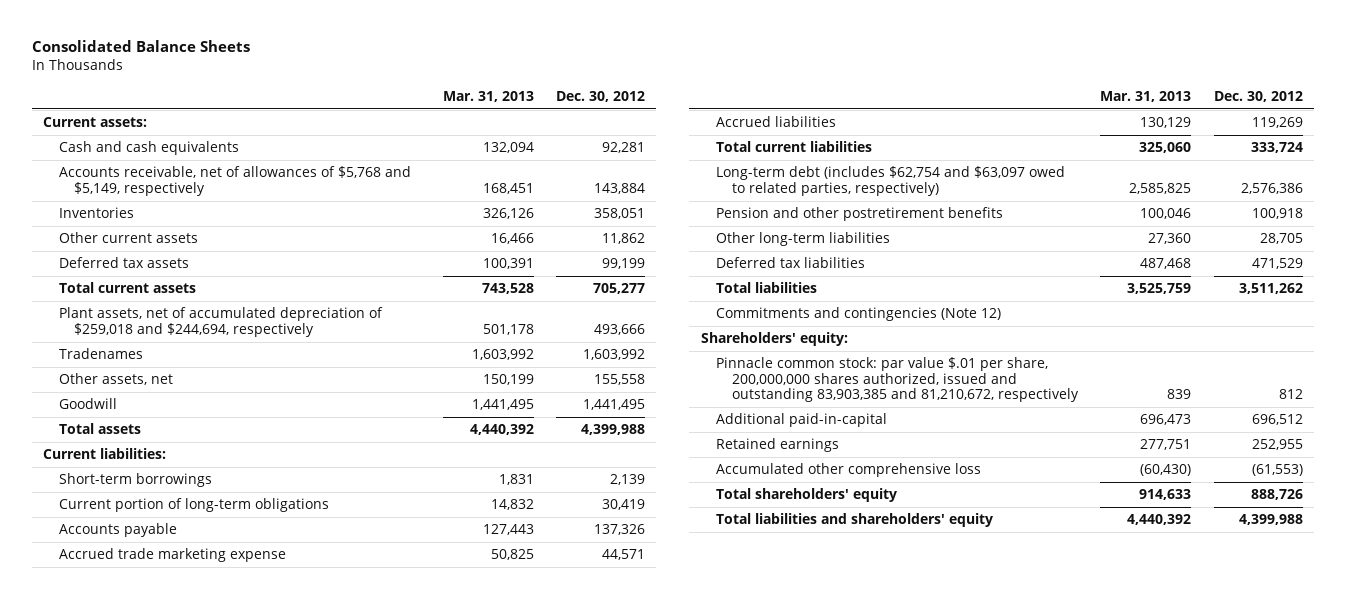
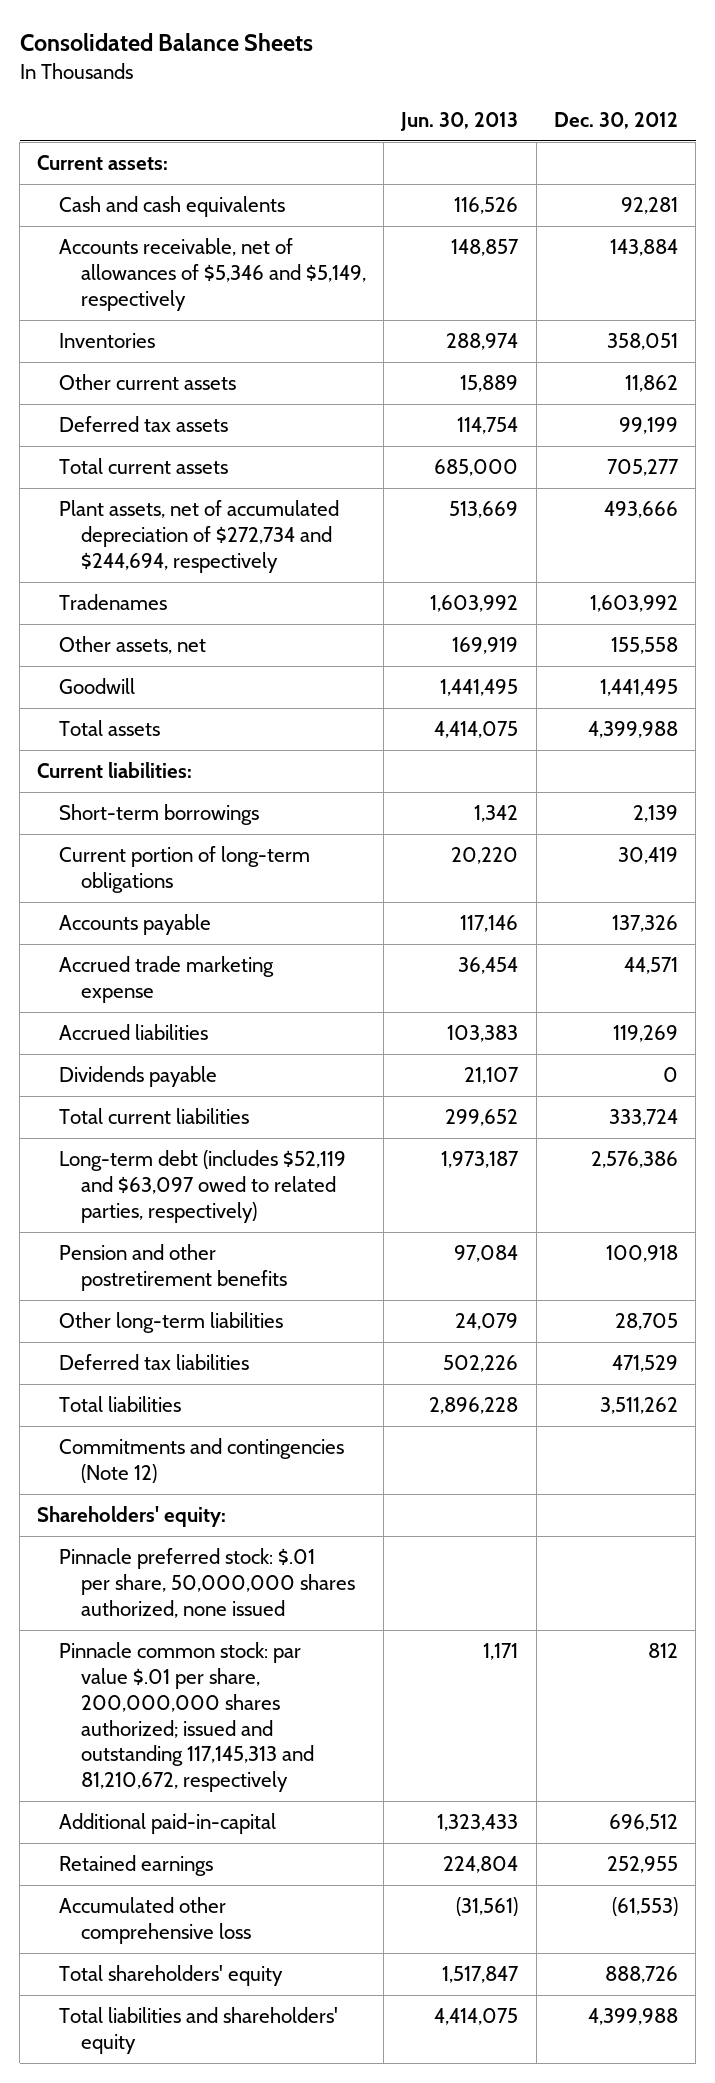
- | Mar. 31, 2013 | Dec. 30, 2012
+ | Jun. 30, 2013 | Dec. 30, 2012
- Accounts receivable, net of allowances of $5,768 and $5,149, respectively | 168,451 | 143,884
+ Accounts receivable, net of allowances of $5,346 and $5,149, respectively | 148,857 | 143,884
- Plant assets, net of accumulated depreciation of $259,018 and $244,694, respectively | 501,178 | 493,666
+ Plant assets, net of accumulated depreciation of $272,734 and $244,694, respectively | 513,669 | 493,666
+ Dividends payable | 21,107 | 0
- Long-term debt (includes $62,754 and $63,097 owed to related parties, respectively) | 2,585,825 | 2,576,386
+ Long-term debt (includes $52,119 and $63,097 owed to related parties, respectively) | 1,973,187 | 2,576,386
- Pinnacle common stock: par value $.01 per share, 200,000,000 shares authorized, issued and outstanding 83,903,385 and 81,210,672, respectively | 839 | 812
+ Pinnacle preferred stock: $.01 per share, 50,000,000 shares authorized, none issued
+ Pinnacle common stock: par value $.01 per share, 200,000,000 shares authorized; issued and outstanding 117,145,313 and 81,210,672, respectively | 1,171 | 812

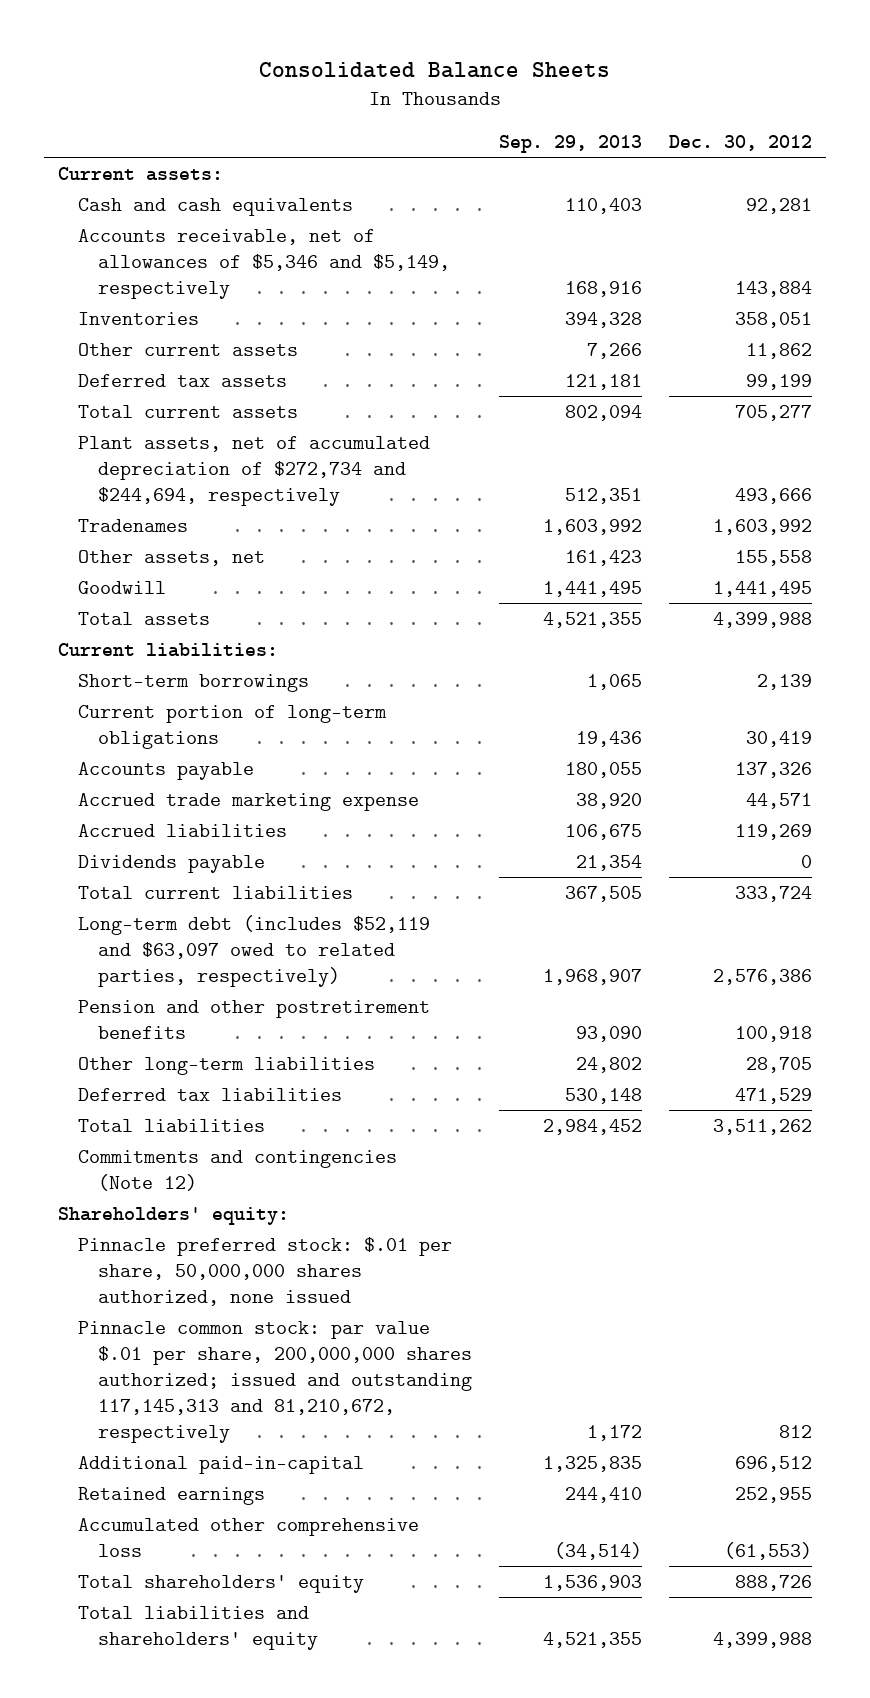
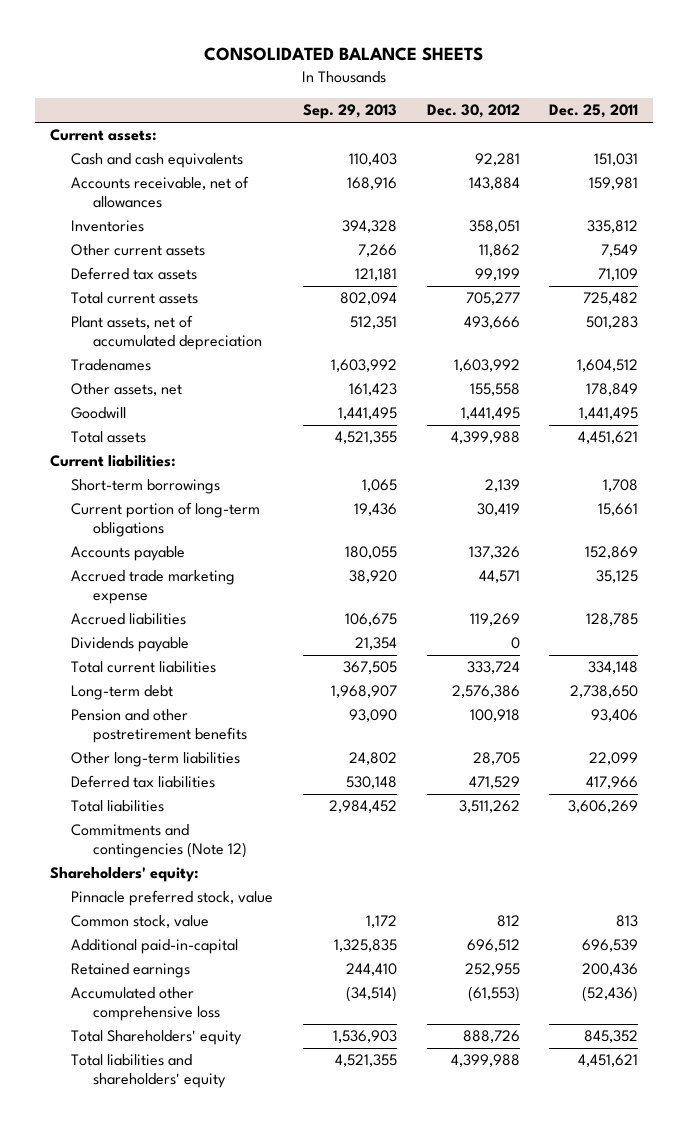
- Consolidated Balance Sheets
+ CONSOLIDATED BALANCE SHEETS
- | Sep. 29, 2013 | Dec. 30, 2012
+ | Sep. 29, 2013 | Dec. 30, 2012 | Dec. 25, 2011
- Accounts receivable, net of allowances of $5,346 and $5,149, respectively | 168,916 | 143,884
+ Accounts receivable, net of allowances | 168,916 | 143,884 | 159,981
- Plant assets, net of accumulated depreciation of $272,734 and $244,694, respectively | 512,351 | 493,666
+ Plant assets, net of accumulated depreciation | 512,351 | 493,666 | 501,283
- Long-term debt (includes $52,119 and $63,097 owed to related parties, respectively) | 1,968,907 | 2,576,386
+ Long-term debt | 1,968,907 | 2,576,386 | 2,738,650
- Pinnacle preferred stock: $.01 per share, 50,000,000 shares authorized, none issued
- Pinnacle common stock: par value $.01 per share, 200,000,000 shares authorized; issued and outstanding 117,145,313 and 81,210,672, respectively | 1,172 | 812
+ Pinnacle preferred stock, value
+ Common stock, value | 1,172 | 812 | 813
- Total shareholders' equity | 1,536,903 | 888,726
+ Total Shareholders' equity | 1,536,903 | 888,726 | 845,352

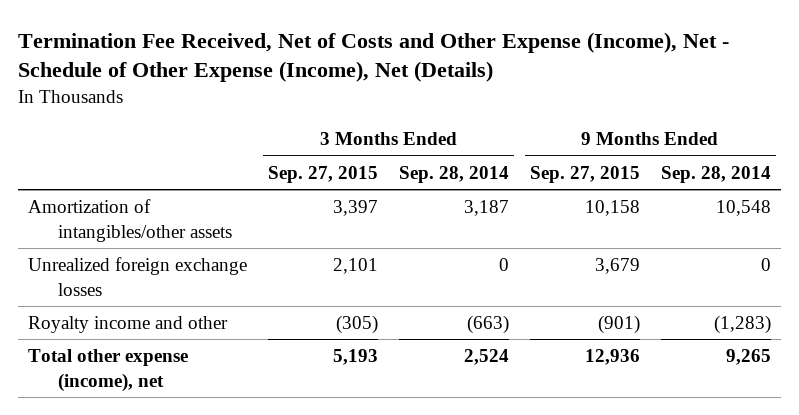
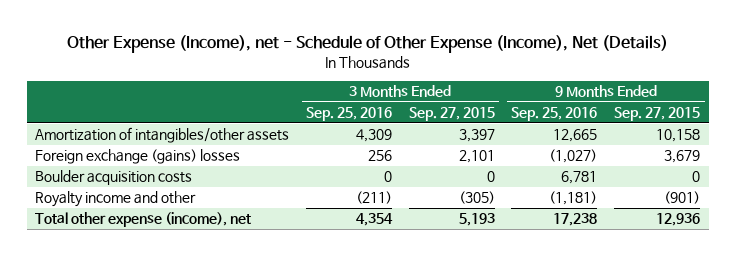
- Termination Fee Received, Net of Costs and Other Expense (Income), Net - Schedule of Other Expense (Income), Net (Details)
+ Other Expense (Income), net - Schedule of Other Expense (Income), Net (Details)
- | 3 Months Ended Sep. 27, 2015 | 3 Months Ended Sep. 28, 2014 | 9 Months Ended Sep. 27, 2015 | 9 Months Ended Sep. 28, 2014
+ | 3 Months Ended Sep. 25, 2016 | 3 Months Ended Sep. 27, 2015 | 9 Months Ended Sep. 25, 2016 | 9 Months Ended Sep. 27, 2015
- Unrealized foreign exchange losses | 2,101 | 0 | 3,679 | 0
+ Foreign exchange (gains) losses | 256 | 2,101 | (1,027) | 3,679
+ Boulder acquisition costs | 0 | 0 | 6,781 | 0

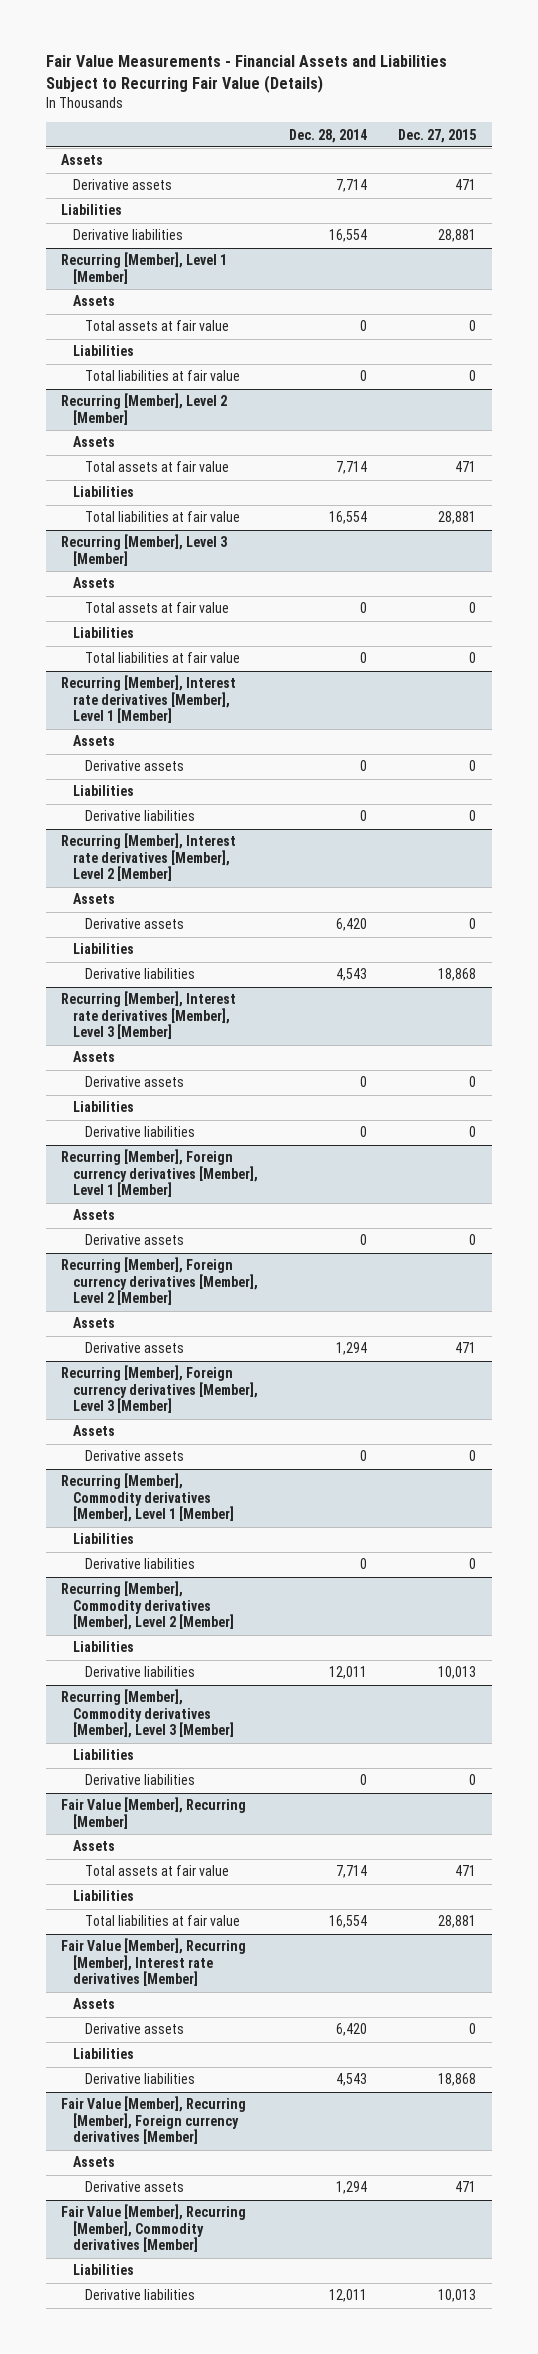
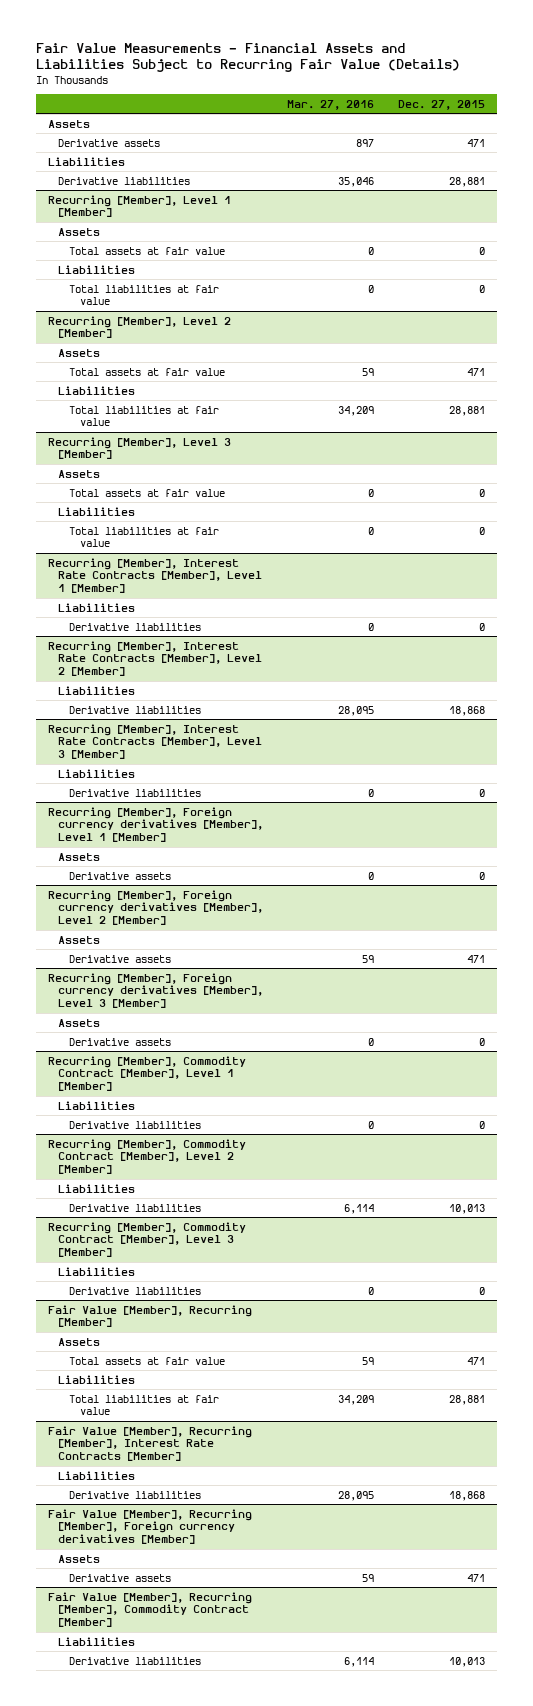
- | Dec. 28, 2014 | Dec. 27, 2015
+ | Mar. 27, 2016 | Dec. 27, 2015
- Recurring [Member], Interest rate derivatives [Member], Level 1 [Member]
- Assets
- Derivative assets | 0 | 0
+ Recurring [Member], Interest Rate Contracts [Member], Level 1 [Member]
- Recurring [Member], Interest rate derivatives [Member], Level 2 [Member]
- Assets
- Derivative assets | 6,420 | 0
+ Recurring [Member], Interest Rate Contracts [Member], Level 2 [Member]
- Recurring [Member], Interest rate derivatives [Member], Level 3 [Member]
- Assets
- Derivative assets | 0 | 0
+ Recurring [Member], Interest Rate Contracts [Member], Level 3 [Member]
- Recurring [Member], Commodity derivatives [Member], Level 1 [Member]
+ Recurring [Member], Commodity Contract [Member], Level 1 [Member]
- Recurring [Member], Commodity derivatives [Member], Level 2 [Member]
+ Recurring [Member], Commodity Contract [Member], Level 2 [Member]
- Recurring [Member], Commodity derivatives [Member], Level 3 [Member]
+ Recurring [Member], Commodity Contract [Member], Level 3 [Member]
- Fair Value [Member], Recurring [Member], Interest rate derivatives [Member]
- Assets
- Derivative assets | 6,420 | 0
+ Fair Value [Member], Recurring [Member], Interest Rate Contracts [Member]
- Fair Value [Member], Recurring [Member], Commodity derivatives [Member]
+ Fair Value [Member], Recurring [Member], Commodity Contract [Member]

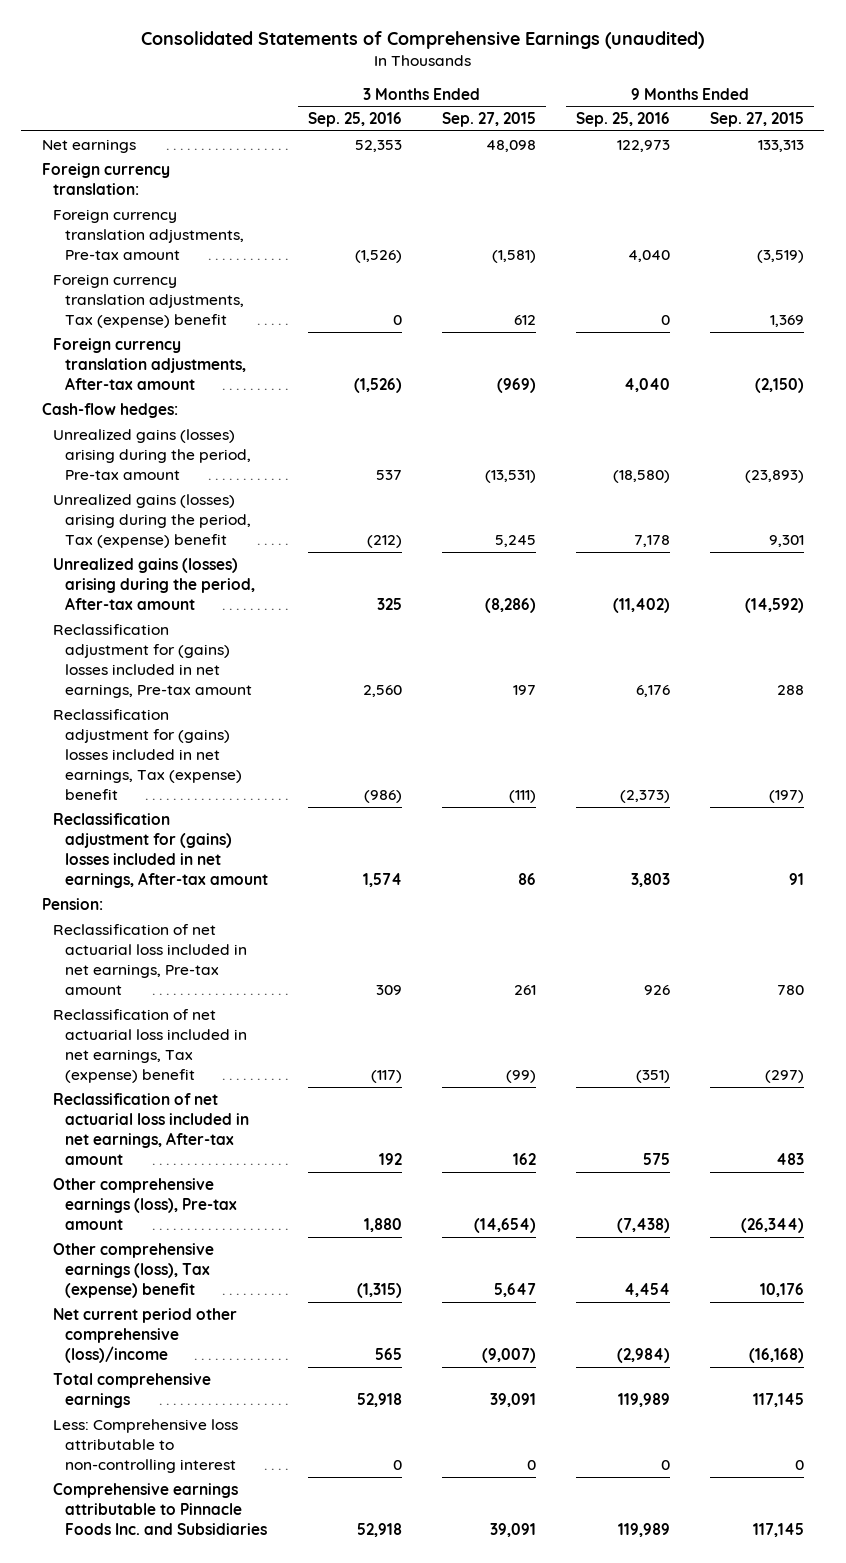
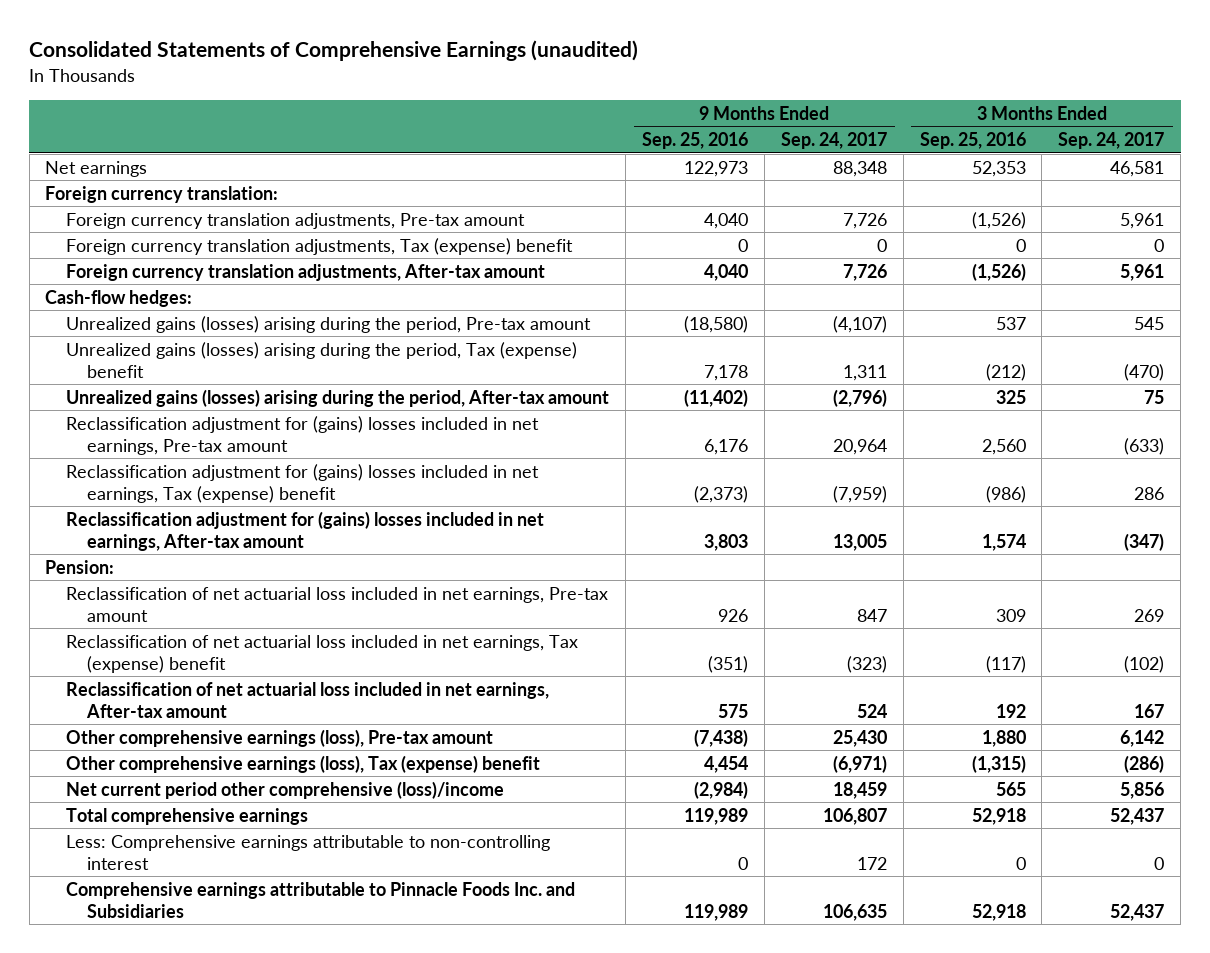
- | 3 Months Ended Sep. 25, 2016 | 3 Months Ended Sep. 27, 2015 | 9 Months Ended Sep. 25, 2016 | 9 Months Ended Sep. 27, 2015
+ | 9 Months Ended Sep. 25, 2016 | 9 Months Ended Sep. 24, 2017 | 3 Months Ended Sep. 25, 2016 | 3 Months Ended Sep. 24, 2017
- Less: Comprehensive loss attributable to non-controlling interest | 0 | 0 | 0 | 0
+ Less: Comprehensive earnings attributable to non-controlling interest | 0 | 172 | 0 | 0

